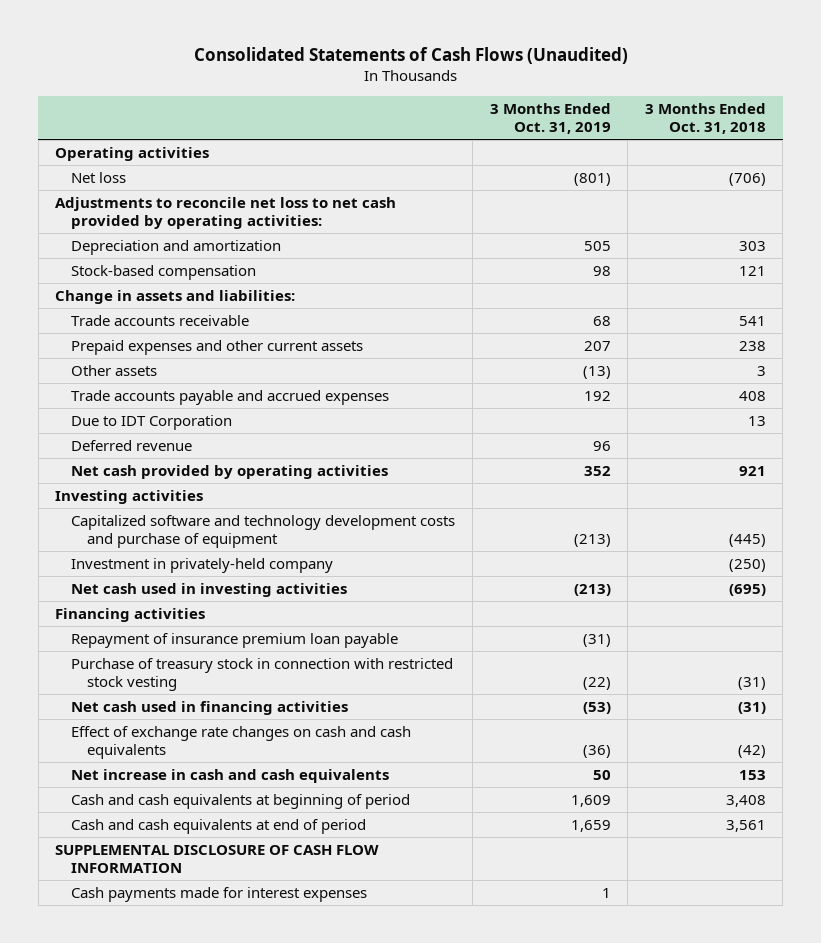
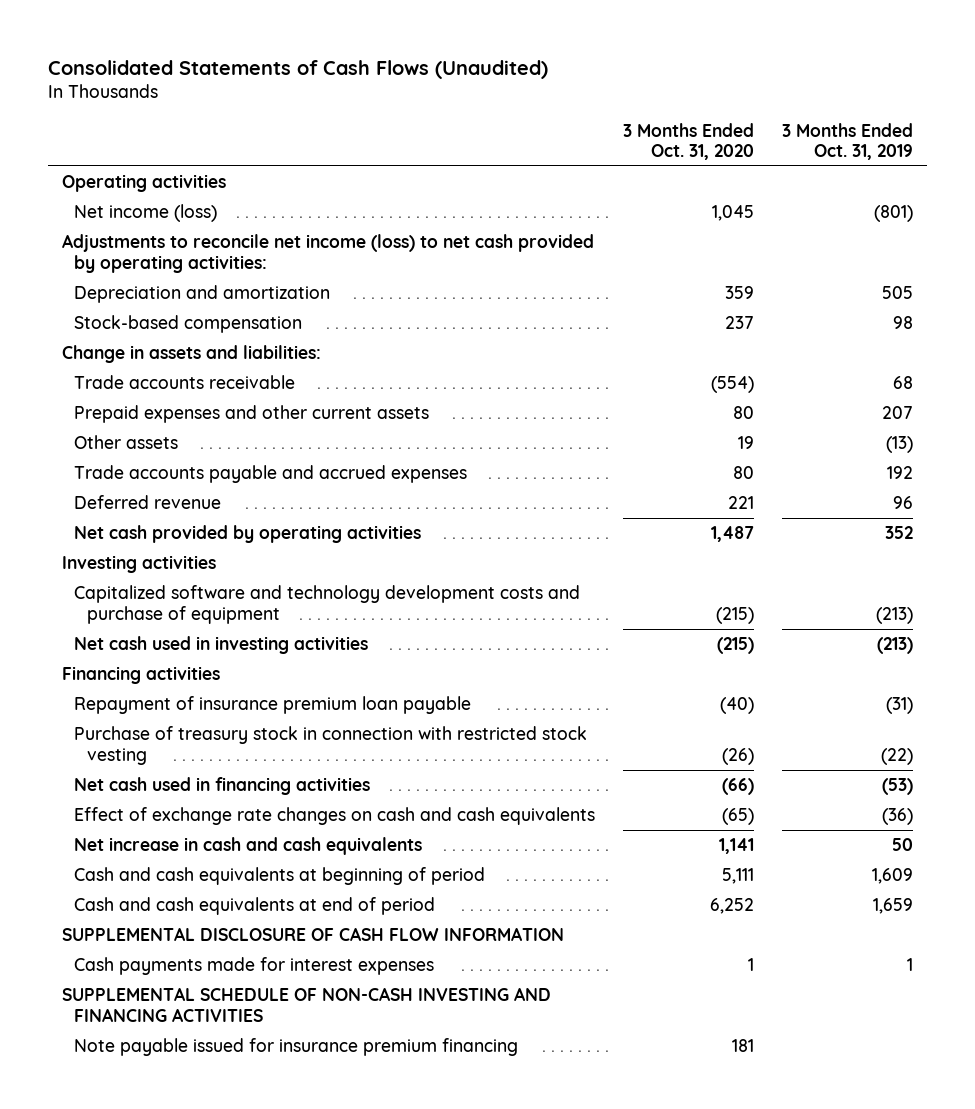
- | 3 Months Ended Oct. 31, 2019 | 3 Months Ended Oct. 31, 2018
+ | 3 Months Ended Oct. 31, 2020 | 3 Months Ended Oct. 31, 2019
- Net loss | (801) | (706)
- Adjustments to reconcile net loss to net cash provided by operating activities:
+ Net income (loss) | 1,045 | (801)
+ Adjustments to reconcile net income (loss) to net cash provided by operating activities:
- Due to IDT Corporation | | 13
- Investment in privately-held company | | (250)
+ SUPPLEMENTAL SCHEDULE OF NON-CASH INVESTING AND FINANCING ACTIVITIES
+ Note payable issued for insurance premium financing | 181 |

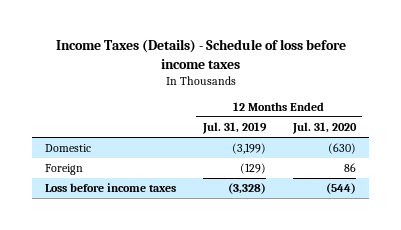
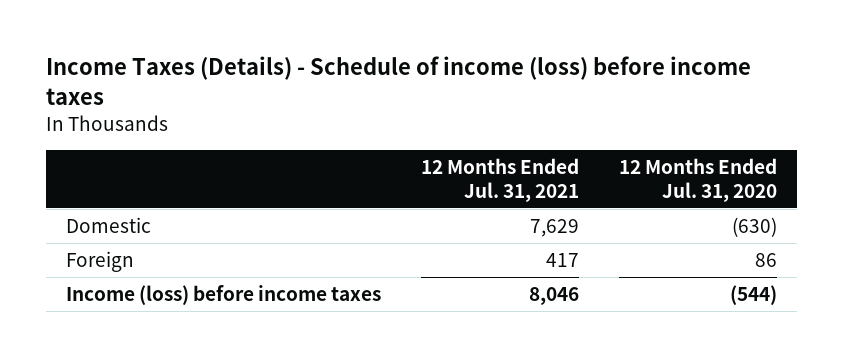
- Income Taxes (Details) - Schedule of loss before income taxes
+ Income Taxes (Details) - Schedule of income (loss) before income taxes
- | 12 Months Ended Jul. 31, 2019 | 12 Months Ended Jul. 31, 2020
+ | 12 Months Ended Jul. 31, 2021 | 12 Months Ended Jul. 31, 2020
- Loss before income taxes | (3,328) | (544)
+ Income (loss) before income taxes | 8,046 | (544)

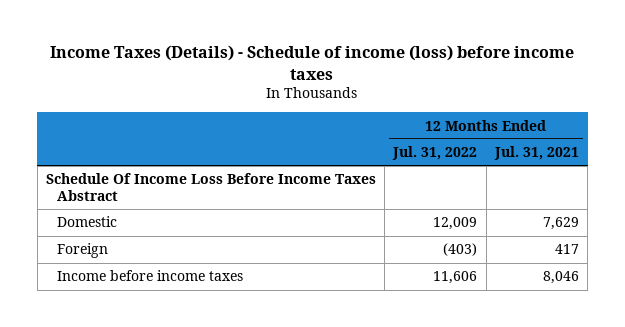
- | 12 Months Ended Jul. 31, 2021 | 12 Months Ended Jul. 31, 2020
+ | 12 Months Ended Jul. 31, 2022 | 12 Months Ended Jul. 31, 2021
+ Schedule Of Income Loss Before Income Taxes Abstract
- Income (loss) before income taxes | 8,046 | (544)
+ Income before income taxes | 11,606 | 8,046

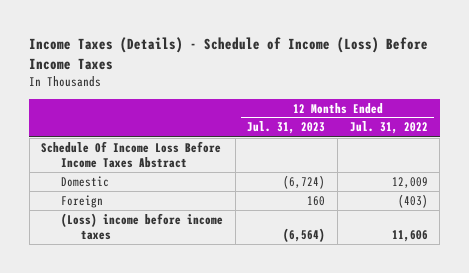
- Income Taxes (Details) - Schedule of income (loss) before income taxes
+ Income Taxes (Details) - Schedule of Income (Loss) Before Income Taxes
- | 12 Months Ended Jul. 31, 2022 | 12 Months Ended Jul. 31, 2021
+ | 12 Months Ended Jul. 31, 2023 | 12 Months Ended Jul. 31, 2022
- Income before income taxes | 11,606 | 8,046
+ (Loss) income before income taxes | (6,564) | 11,606

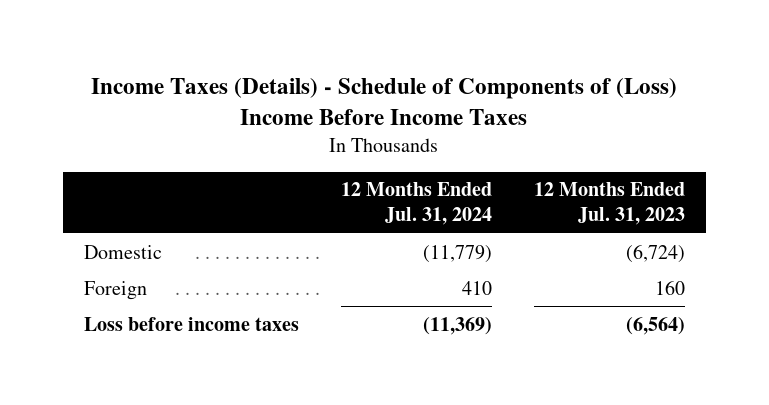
- Income Taxes (Details) - Schedule of Income (Loss) Before Income Taxes
+ Income Taxes (Details) - Schedule of Components of (Loss) Income Before Income Taxes
- | 12 Months Ended Jul. 31, 2023 | 12 Months Ended Jul. 31, 2022
+ | 12 Months Ended Jul. 31, 2024 | 12 Months Ended Jul. 31, 2023
- Schedule Of Income Loss Before Income Taxes Abstract
- (Loss) income before income taxes | (6,564) | 11,606
+ Loss before income taxes | (11,369) | (6,564)

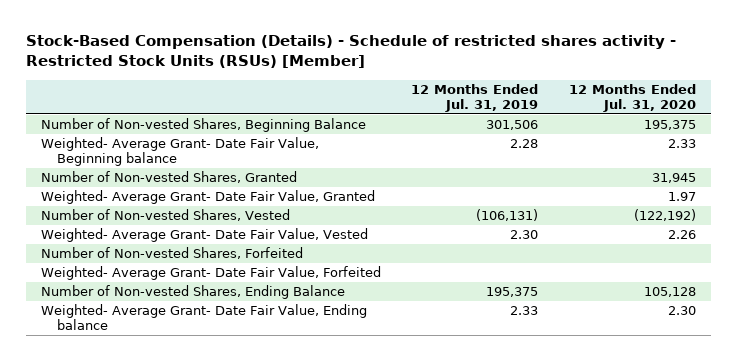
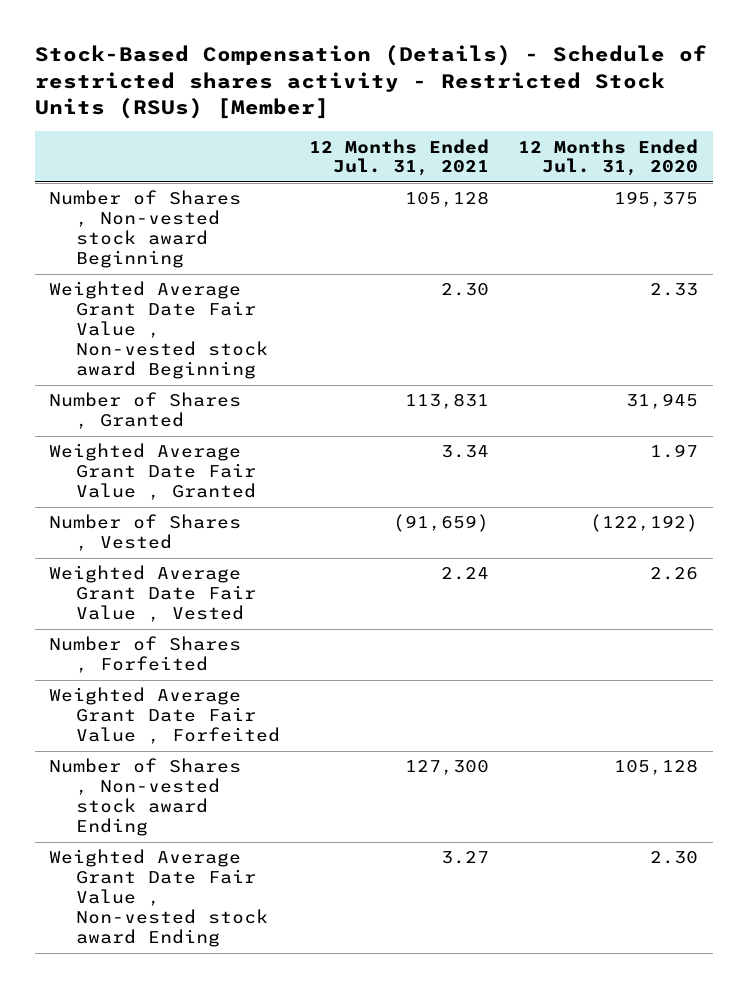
- | 12 Months Ended Jul. 31, 2019 | 12 Months Ended Jul. 31, 2020
+ | 12 Months Ended Jul. 31, 2021 | 12 Months Ended Jul. 31, 2020
- Number of Non-vested Shares, Beginning Balance | 301,506 | 195,375
- Weighted- Average Grant- Date Fair Value, Beginning balance | 2.28 | 2.33
- Number of Non-vested Shares, Granted | | 31,945
- Weighted- Average Grant- Date Fair Value, Granted | | 1.97
- Number of Non-vested Shares, Vested | (106,131) | (122,192)
- Weighted- Average Grant- Date Fair Value, Vested | 2.30 | 2.26
- Number of Non-vested Shares, Forfeited
- Weighted- Average Grant- Date Fair Value, Forfeited
- Number of Non-vested Shares, Ending Balance | 195,375 | 105,128
- Weighted- Average Grant- Date Fair Value, Ending balance | 2.33 | 2.30
+ Number of Shares , Non-vested stock award Beginning | 105,128 | 195,375
+ Weighted Average Grant Date Fair Value , Non-vested stock award Beginning | 2.30 | 2.33
+ Number of Shares , Granted | 113,831 | 31,945
+ Weighted Average Grant Date Fair Value , Granted | 3.34 | 1.97
+ Number of Shares , Vested | (91,659) | (122,192)
+ Weighted Average Grant Date Fair Value , Vested | 2.24 | 2.26
+ Number of Shares , Forfeited
+ Weighted Average Grant Date Fair Value , Forfeited
+ Number of Shares , Non-vested stock award Ending | 127,300 | 105,128
+ Weighted Average Grant Date Fair Value , Non-vested stock award Ending | 3.27 | 2.30

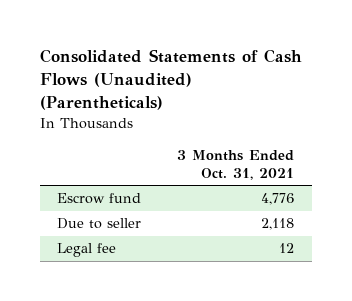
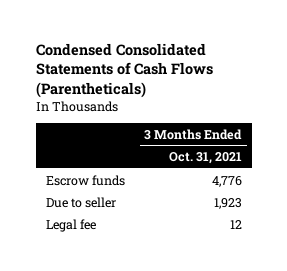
- Consolidated Statements of Cash Flows (Unaudited) (Parentheticals)
+ Condensed Consolidated Statements of Cash Flows (Parentheticals)
- Escrow fund | 4,776
- Due to seller | 2,118
+ Escrow funds | 4,776
+ Due to seller | 1,923

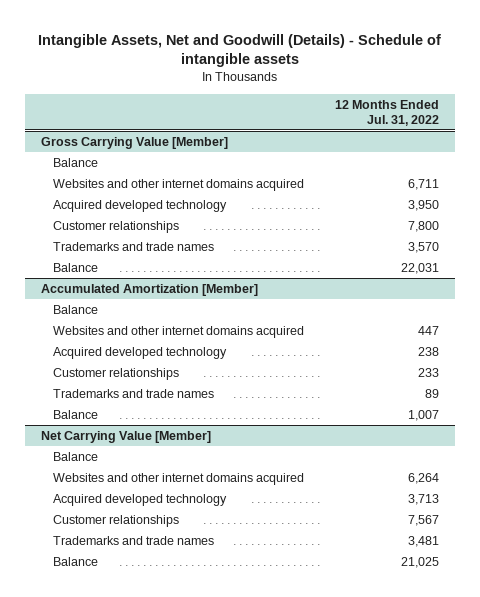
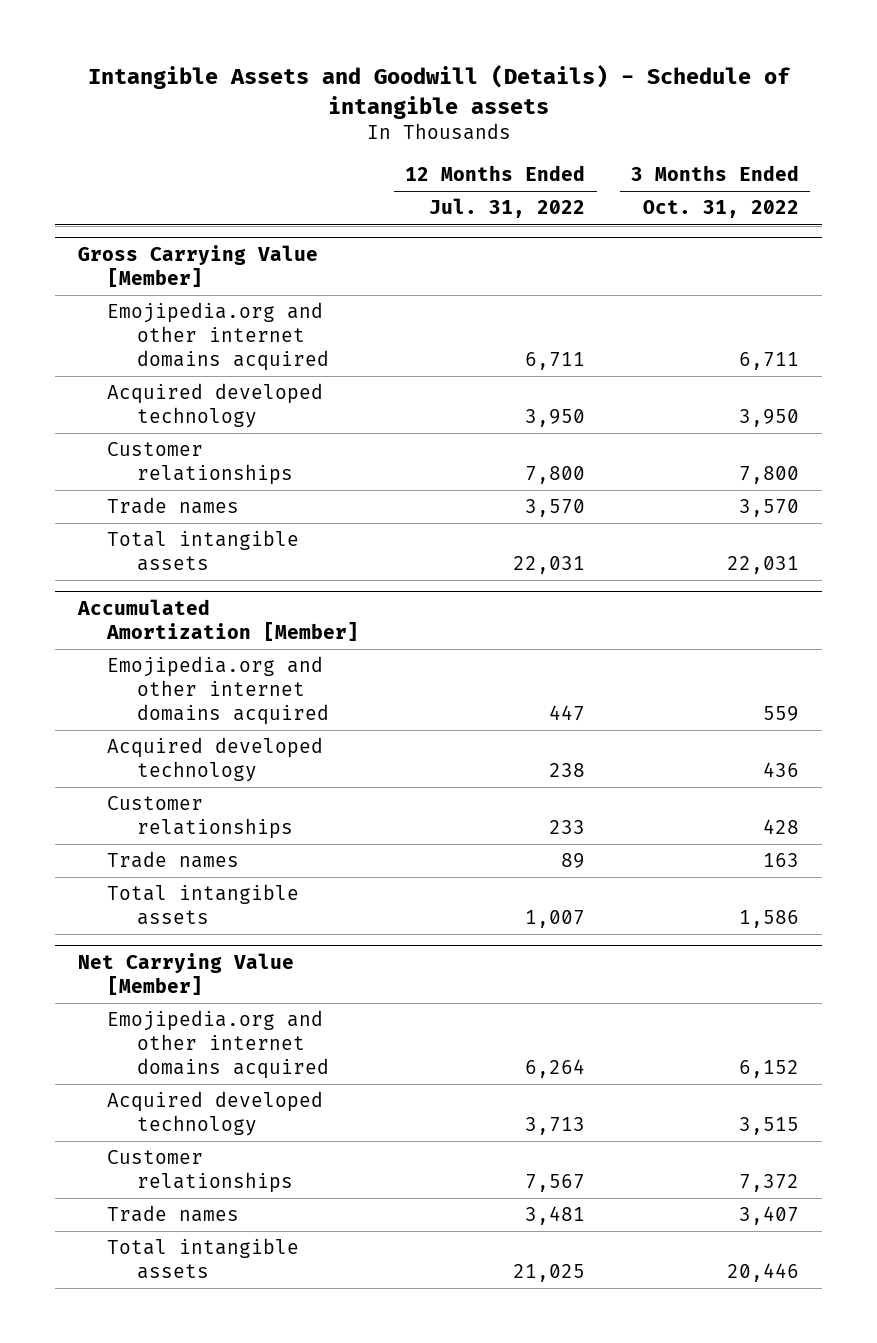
- Intangible Assets, Net and Goodwill (Details) - Schedule of intangible assets
+ Intangible Assets and Goodwill (Details) - Schedule of intangible assets
- | 12 Months Ended Jul. 31, 2022
+ | 12 Months Ended Jul. 31, 2022 | 3 Months Ended Oct. 31, 2022
@ Gross Carrying Value [Member]
- Balance
- Websites and other internet domains acquired | 6,711
+ Emojipedia.org and other internet domains acquired | 6,711 | 6,711
- Trademarks and trade names | 3,570
- Balance | 22,031
+ Trade names | 3,570 | 3,570
+ Total intangible assets | 22,031 | 22,031
@ Accumulated Amortization [Member]
- Balance
- Websites and other internet domains acquired | 447
+ Emojipedia.org and other internet domains acquired | 447 | 559
- Trademarks and trade names | 89
- Balance | 1,007
+ Trade names | 89 | 163
+ Total intangible assets | 1,007 | 1,586
@ Net Carrying Value [Member]
- Balance
- Websites and other internet domains acquired | 6,264
+ Emojipedia.org and other internet domains acquired | 6,264 | 6,152
- Trademarks and trade names | 3,481
- Balance | 21,025
+ Trade names | 3,481 | 3,407
+ Total intangible assets | 21,025 | 20,446

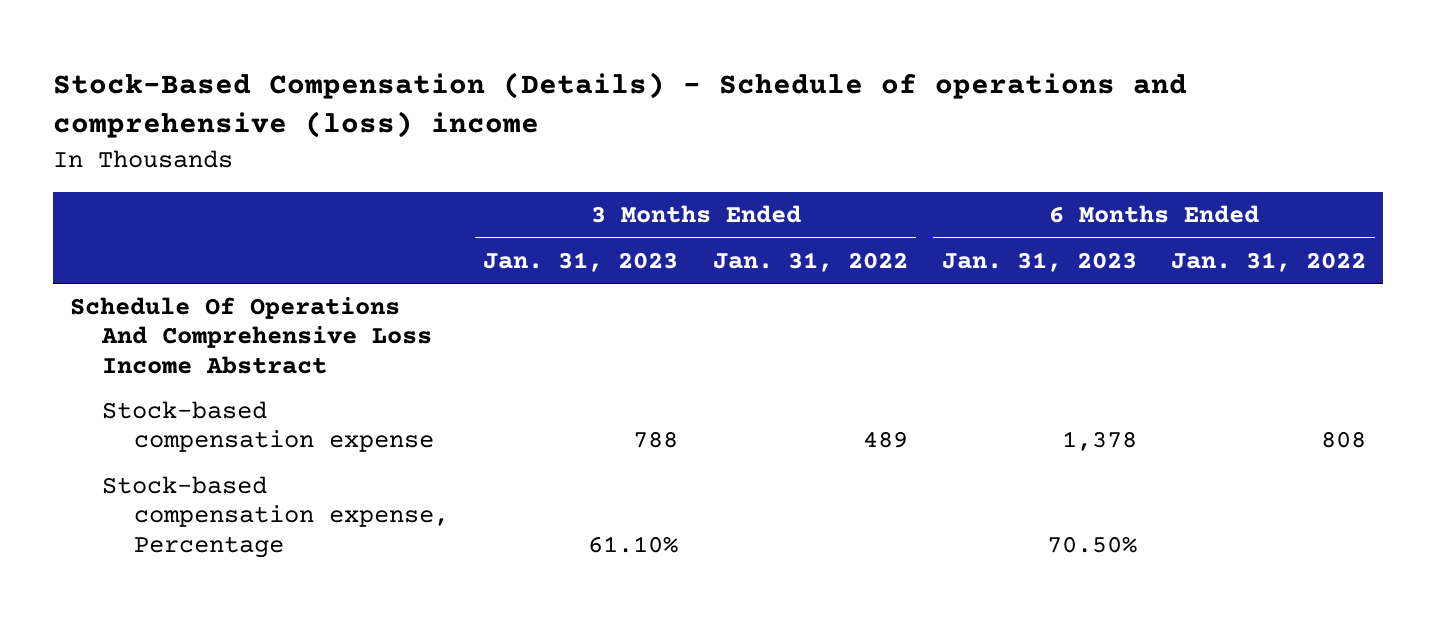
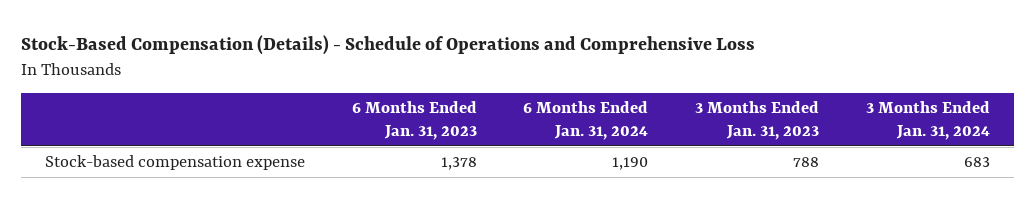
- Stock-Based Compensation (Details) - Schedule of operations and comprehensive (loss) income
+ Stock-Based Compensation (Details) - Schedule of Operations and Comprehensive Loss
- | 3 Months Ended Jan. 31, 2023 | 3 Months Ended Jan. 31, 2022 | 6 Months Ended Jan. 31, 2023 | 6 Months Ended Jan. 31, 2022
+ | 6 Months Ended Jan. 31, 2023 | 6 Months Ended Jan. 31, 2024 | 3 Months Ended Jan. 31, 2023 | 3 Months Ended Jan. 31, 2024
- Schedule Of Operations And Comprehensive Loss Income Abstract
- Stock-based compensation expense, Percentage | 61.10% | | 70.50% |

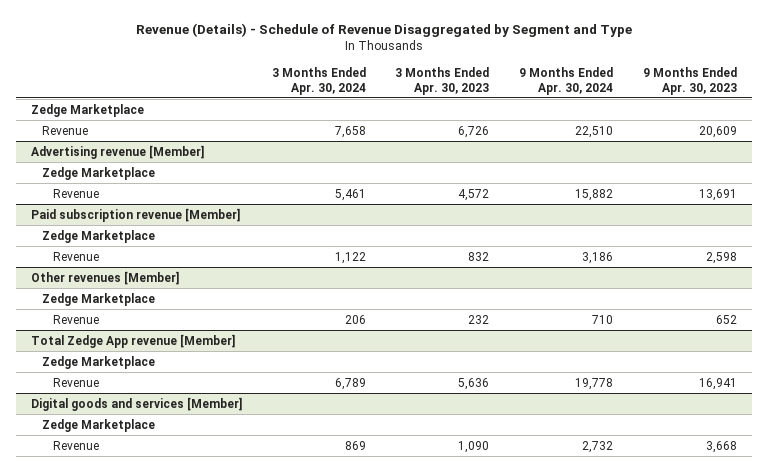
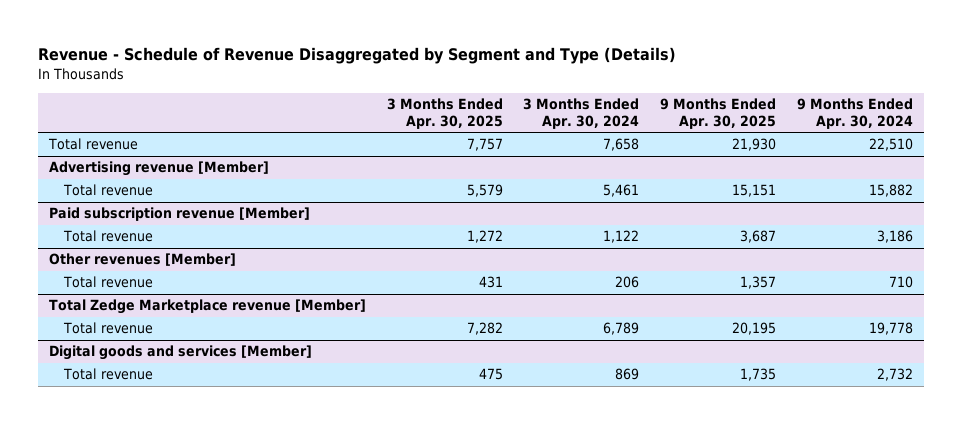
- Revenue (Details) - Schedule of Revenue Disaggregated by Segment and Type
+ Revenue - Schedule of Revenue Disaggregated by Segment and Type (Details)
- | 3 Months Ended Apr. 30, 2024 | 3 Months Ended Apr. 30, 2023 | 9 Months Ended Apr. 30, 2024 | 9 Months Ended Apr. 30, 2023
+ | 3 Months Ended Apr. 30, 2025 | 3 Months Ended Apr. 30, 2024 | 9 Months Ended Apr. 30, 2025 | 9 Months Ended Apr. 30, 2024
- Zedge Marketplace
- Revenue | 7,658 | 6,726 | 22,510 | 20,609
+ Total revenue | 7,757 | 7,658 | 21,930 | 22,510
@ Advertising revenue [Member]
- Zedge Marketplace
- Revenue | 5,461 | 4,572 | 15,882 | 13,691
+ Total revenue | 5,579 | 5,461 | 15,151 | 15,882
@ Paid subscription revenue [Member]
- Zedge Marketplace
- Revenue | 1,122 | 832 | 3,186 | 2,598
+ Total revenue | 1,272 | 1,122 | 3,687 | 3,186
@ Other revenues [Member]
- Zedge Marketplace
- Revenue | 206 | 232 | 710 | 652
- Total Zedge App revenue [Member]
- Zedge Marketplace
- Revenue | 6,789 | 5,636 | 19,778 | 16,941
@ Other revenues [Member]
+ Total revenue | 431 | 206 | 1,357 | 710
+ Total Zedge Marketplace revenue [Member]
+ Total revenue | 7,282 | 6,789 | 20,195 | 19,778
@ Digital goods and services [Member]
- Zedge Marketplace
- Revenue | 869 | 1,090 | 2,732 | 3,668
+ Total revenue | 475 | 869 | 1,735 | 2,732

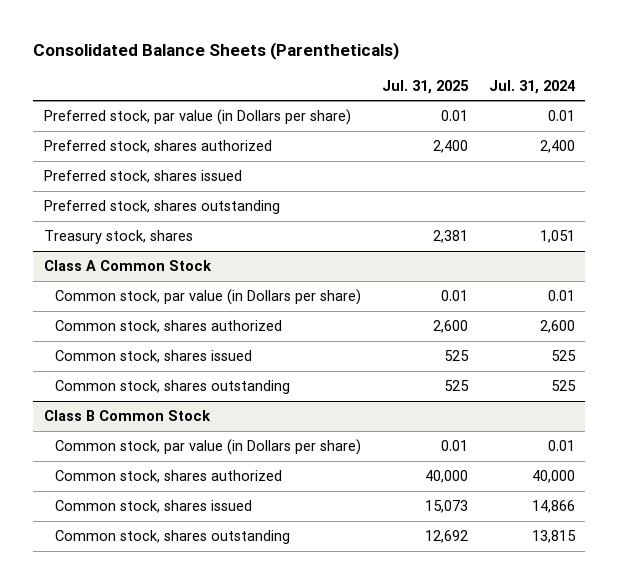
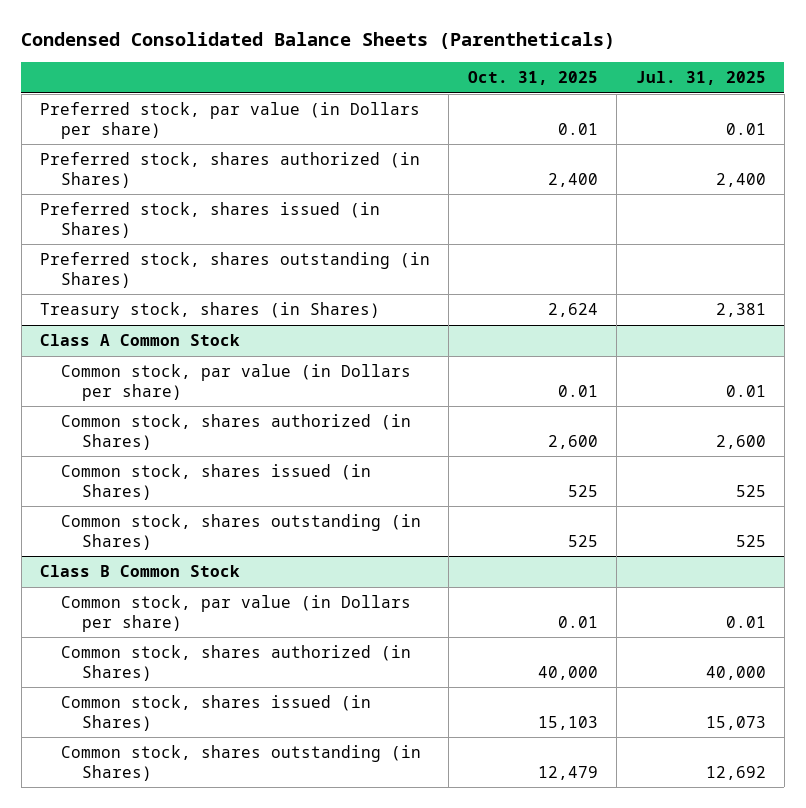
- Consolidated Balance Sheets (Parentheticals)
+ Condensed Consolidated Balance Sheets (Parentheticals)
- | Jul. 31, 2025 | Jul. 31, 2024
+ | Oct. 31, 2025 | Jul. 31, 2025
- Preferred stock, shares authorized | 2,400 | 2,400
- Preferred stock, shares issued
- Preferred stock, shares outstanding
- Treasury stock, shares | 2,381 | 1,051
+ Preferred stock, shares authorized (in Shares) | 2,400 | 2,400
+ Preferred stock, shares issued (in Shares)
+ Preferred stock, shares outstanding (in Shares)
+ Treasury stock, shares (in Shares) | 2,624 | 2,381
@ Class A Common Stock
- Common stock, shares authorized | 2,600 | 2,600
- Common stock, shares issued | 525 | 525
- Common stock, shares outstanding | 525 | 525
+ Common stock, shares authorized (in Shares) | 2,600 | 2,600
+ Common stock, shares issued (in Shares) | 525 | 525
+ Common stock, shares outstanding (in Shares) | 525 | 525
@ Class B Common Stock
- Common stock, shares authorized | 40,000 | 40,000
- Common stock, shares issued | 15,073 | 14,866
- Common stock, shares outstanding | 12,692 | 13,815
+ Common stock, shares authorized (in Shares) | 40,000 | 40,000
+ Common stock, shares issued (in Shares) | 15,103 | 15,073
+ Common stock, shares outstanding (in Shares) | 12,479 | 12,692

